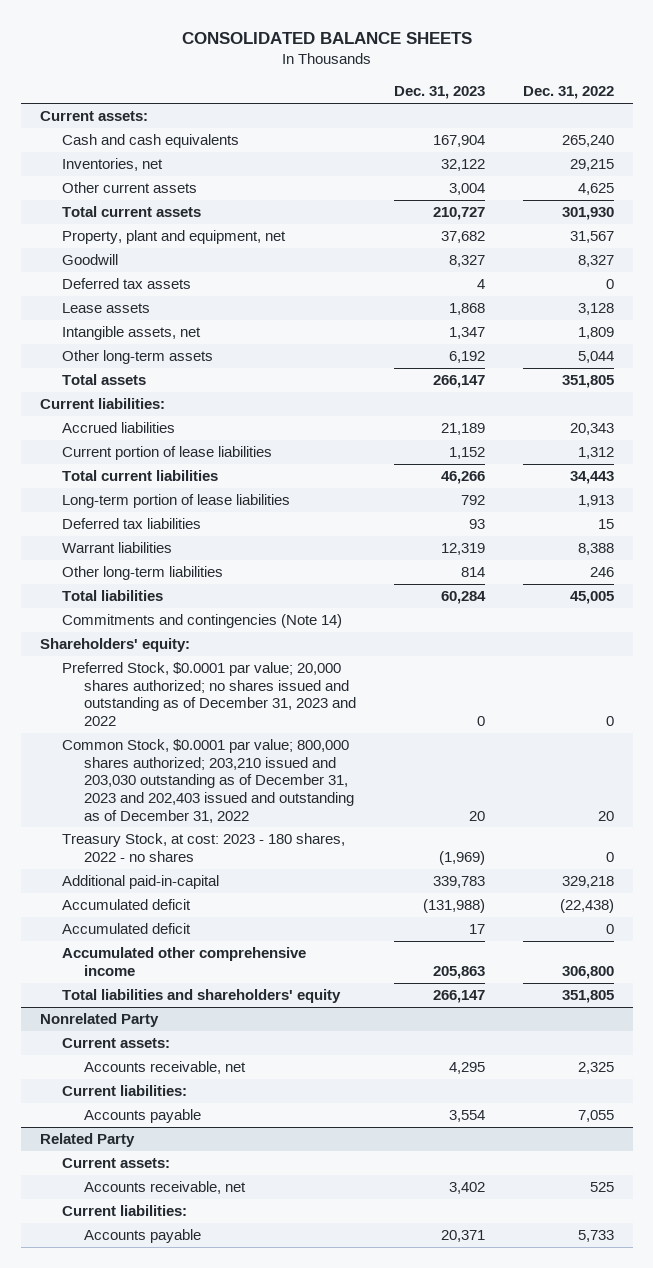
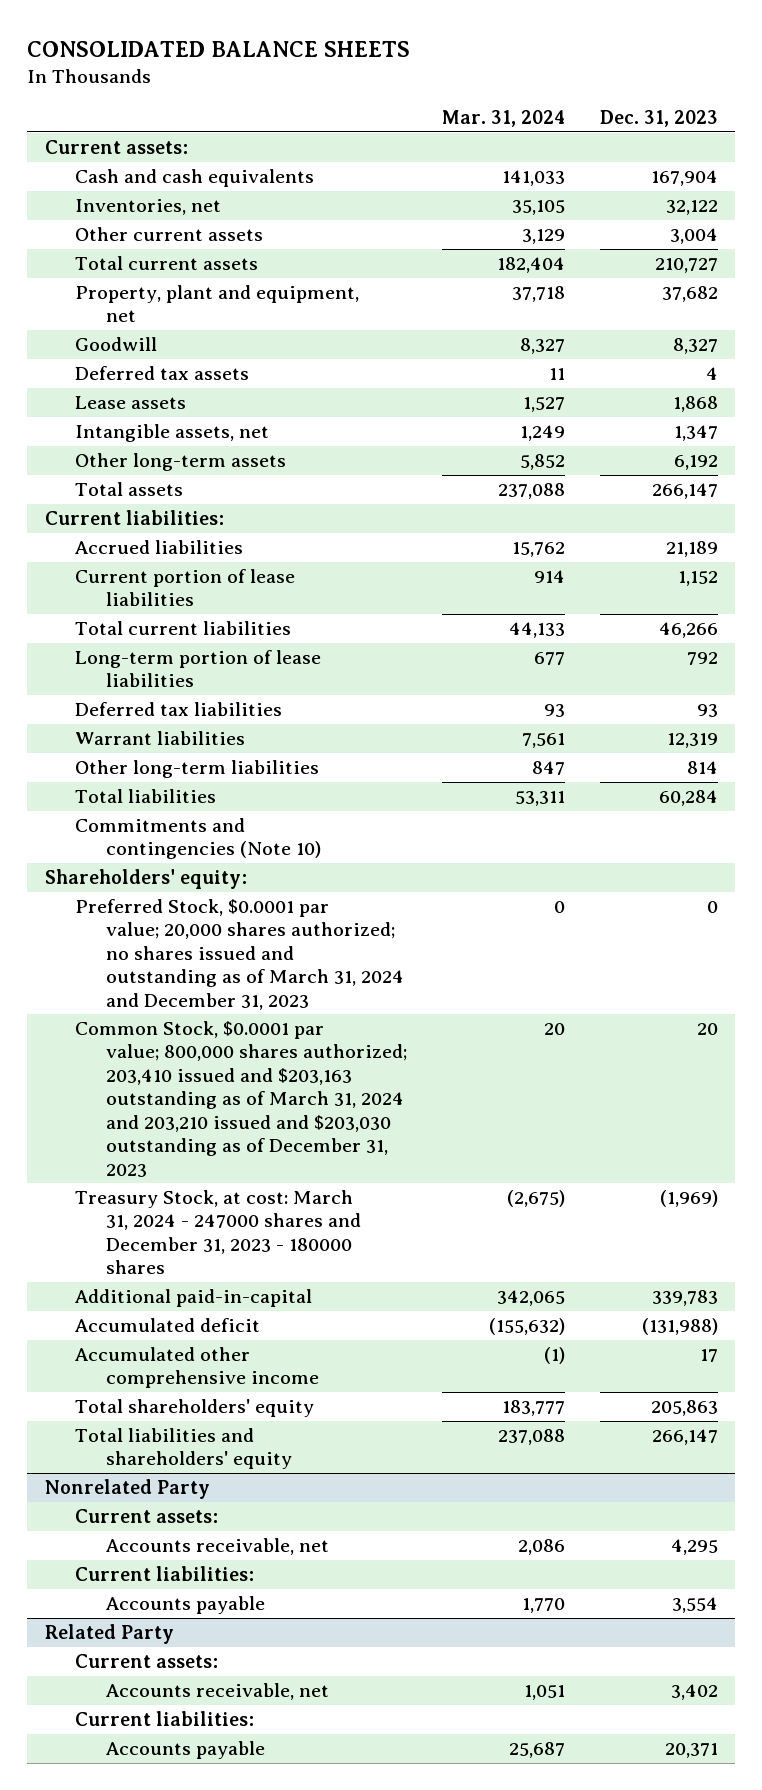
- | Dec. 31, 2023 | Dec. 31, 2022
+ | Mar. 31, 2024 | Dec. 31, 2023
- Commitments and contingencies (Note 14)
+ Commitments and contingencies (Note 10)
- Preferred Stock, $0.0001 par value; 20,000 shares authorized; no shares issued and outstanding as of December 31, 2023 and 2022 | 0 | 0
- Common Stock, $0.0001 par value; 800,000 shares authorized; 203,210 issued and 203,030 outstanding as of December 31, 2023 and 202,403 issued and outstanding as of December 31, 2022 | 20 | 20
- Treasury Stock, at cost: 2023 - 180 shares, 2022 - no shares | (1,969) | 0
+ Preferred Stock, $0.0001 par value; 20,000 shares authorized; no shares issued and outstanding as of March 31, 2024 and December 31, 2023 | 0 | 0
+ Common Stock, $0.0001 par value; 800,000 shares authorized; 203,410 issued and $203,163 outstanding as of March 31, 2024 and 203,210 issued and $203,030 outstanding as of December 31, 2023 | 20 | 20
+ Treasury Stock, at cost: March 31, 2024 - 247000 shares and December 31, 2023 - 180000 shares | (2,675) | (1,969)
- Accumulated deficit | 17 | 0
- Accumulated other comprehensive income | 205,863 | 306,800
+ Accumulated other comprehensive income | (1) | 17
+ Total shareholders' equity | 183,777 | 205,863

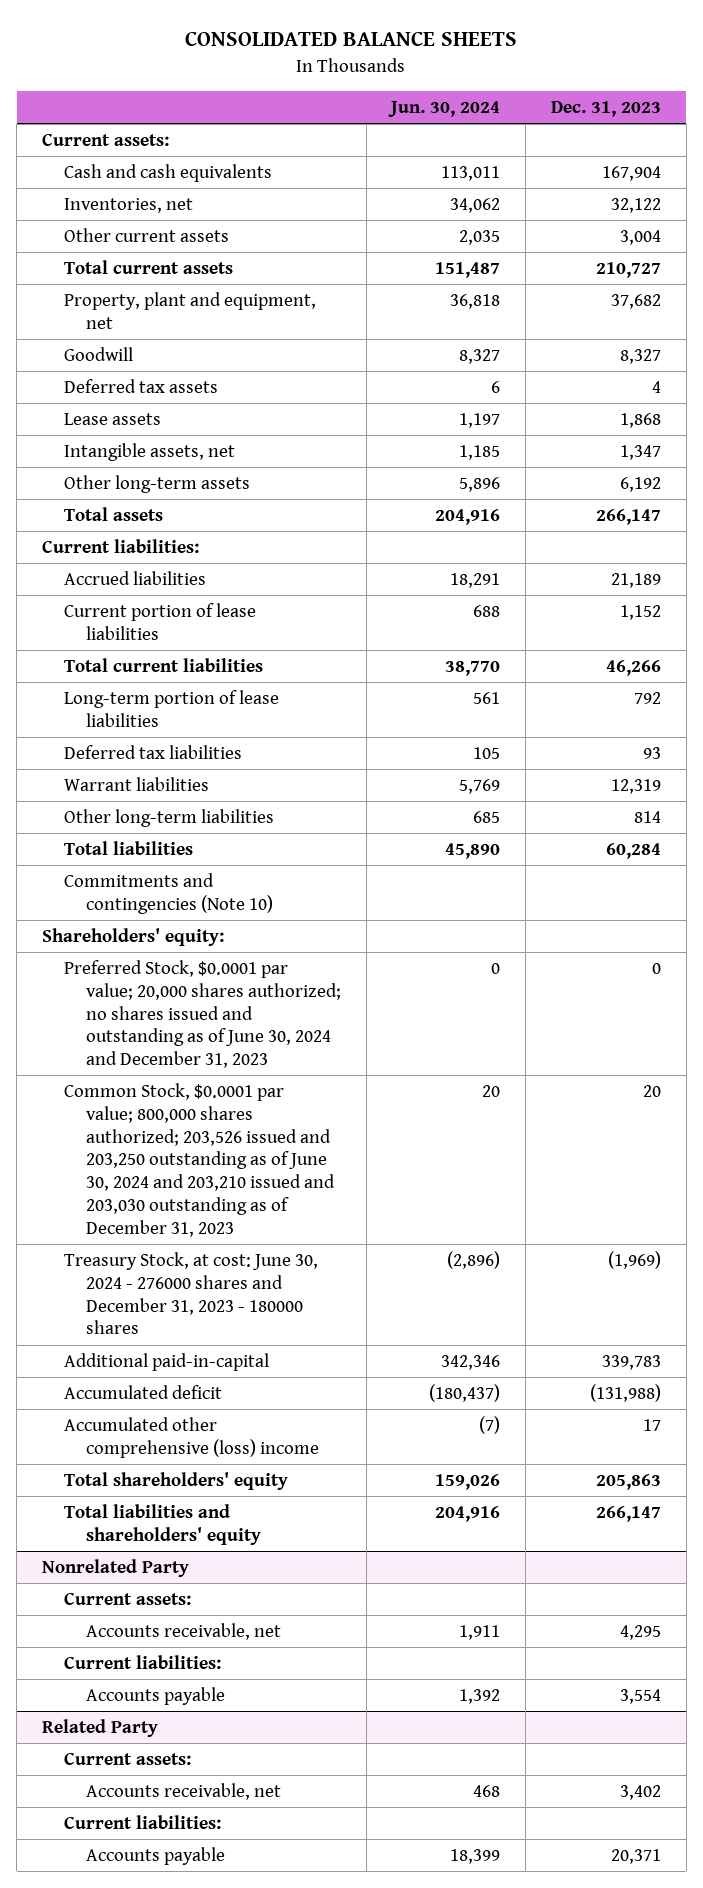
- | Mar. 31, 2024 | Dec. 31, 2023
+ | Jun. 30, 2024 | Dec. 31, 2023
- Preferred Stock, $0.0001 par value; 20,000 shares authorized; no shares issued and outstanding as of March 31, 2024 and December 31, 2023 | 0 | 0
- Common Stock, $0.0001 par value; 800,000 shares authorized; 203,410 issued and $203,163 outstanding as of March 31, 2024 and 203,210 issued and $203,030 outstanding as of December 31, 2023 | 20 | 20
- Treasury Stock, at cost: March 31, 2024 - 247000 shares and December 31, 2023 - 180000 shares | (2,675) | (1,969)
+ Preferred Stock, $0.0001 par value; 20,000 shares authorized; no shares issued and outstanding as of June 30, 2024 and December 31, 2023 | 0 | 0
+ Common Stock, $0.0001 par value; 800,000 shares authorized; 203,526 issued and 203,250 outstanding as of June 30, 2024 and 203,210 issued and 203,030 outstanding as of December 31, 2023 | 20 | 20
+ Treasury Stock, at cost: June 30, 2024 - 276000 shares and December 31, 2023 - 180000 shares | (2,896) | (1,969)
- Accumulated other comprehensive income | (1) | 17
+ Accumulated other comprehensive (loss) income | (7) | 17

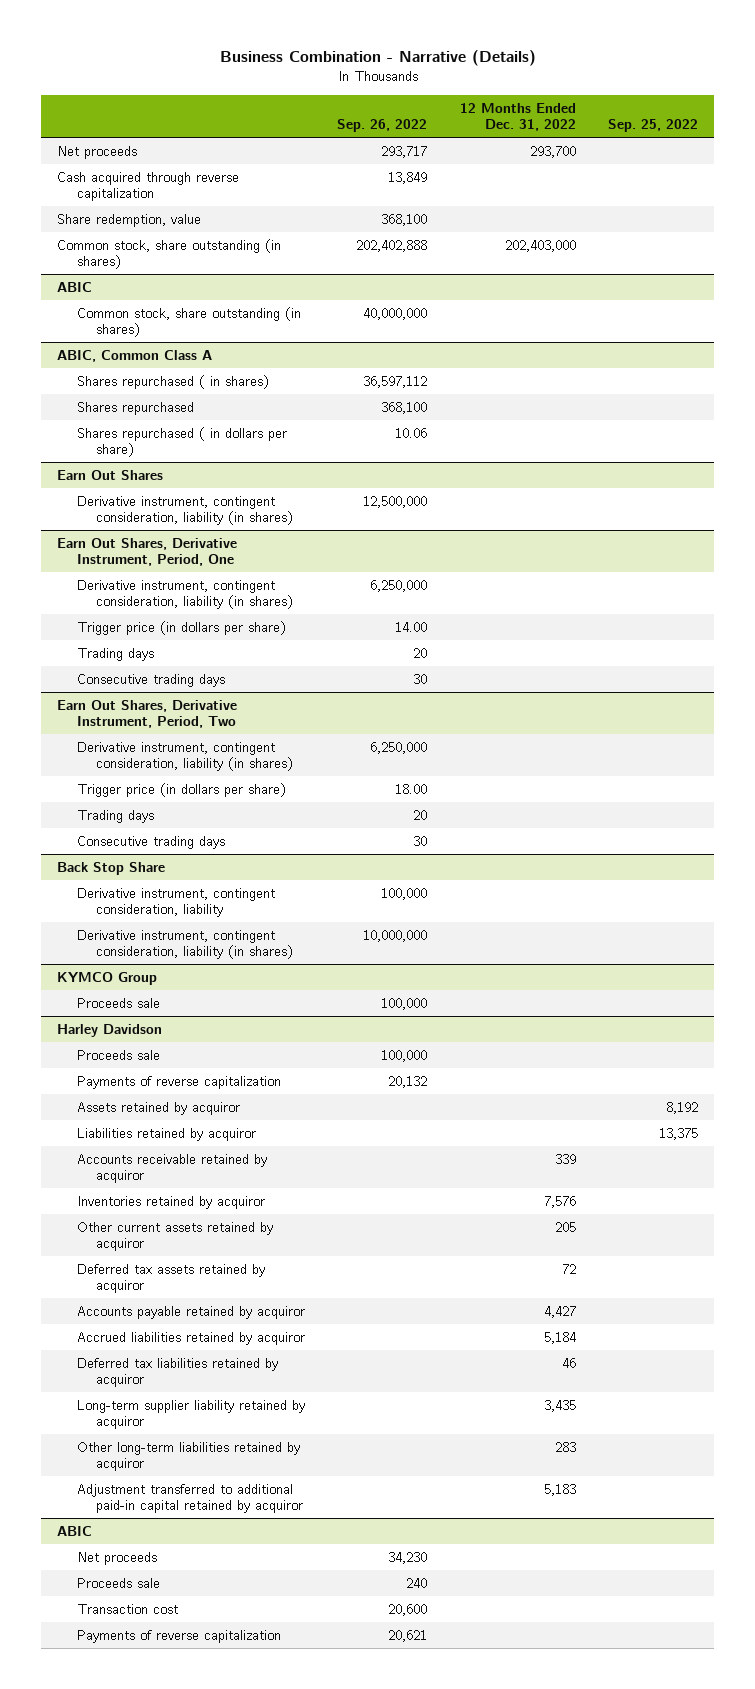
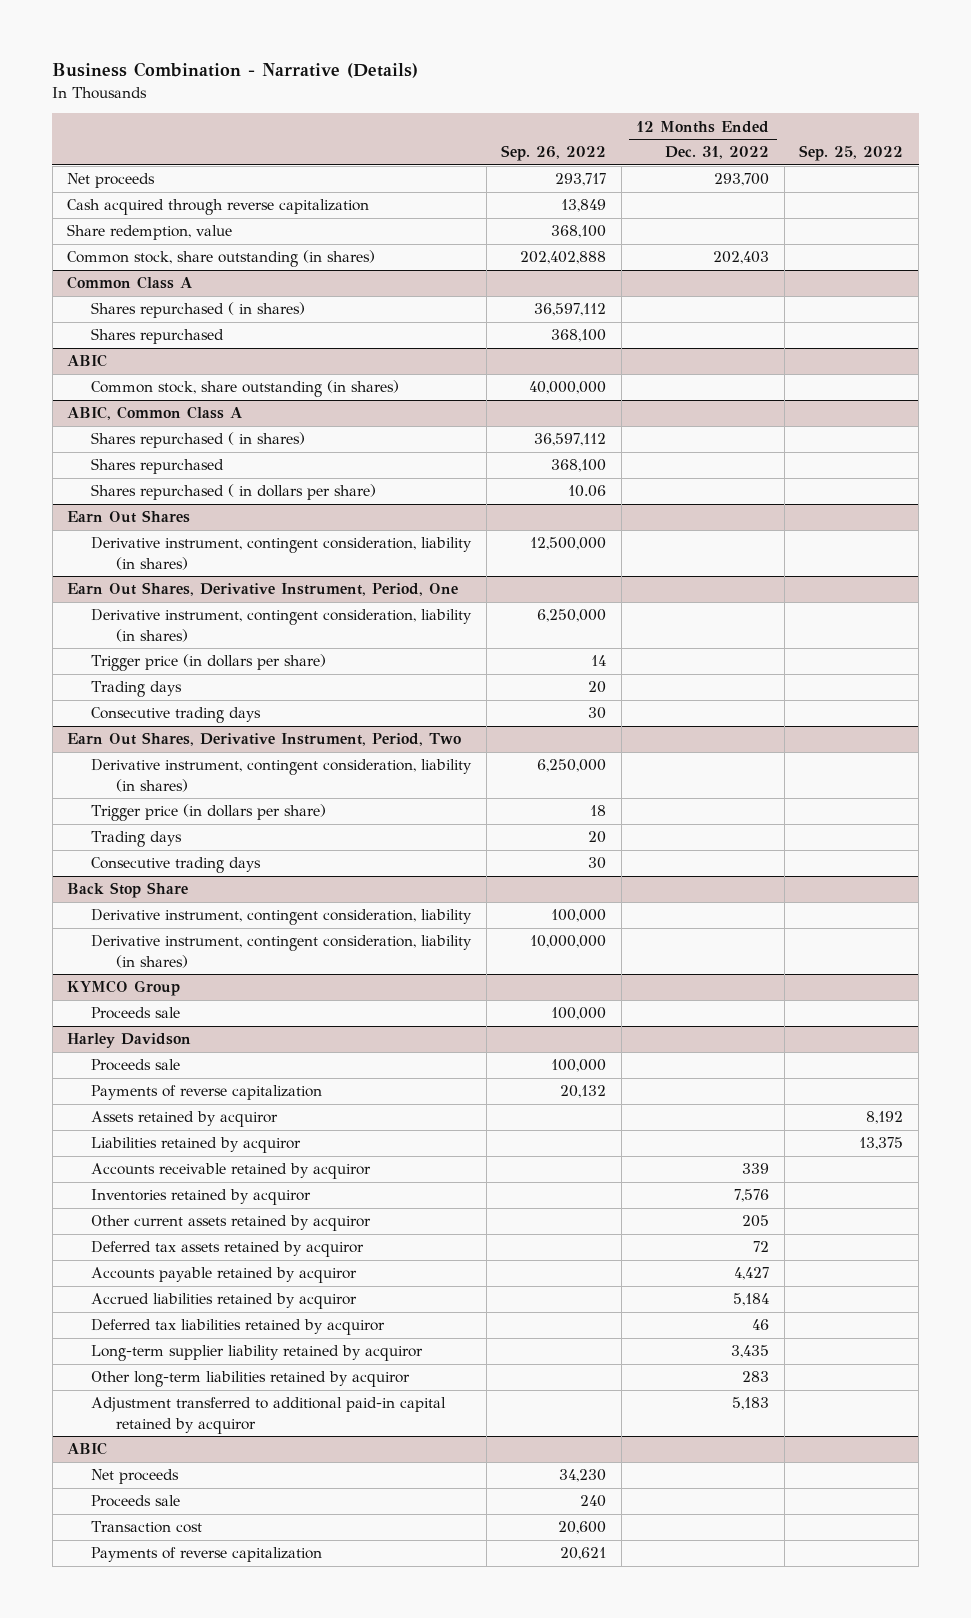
- Common stock, share outstanding (in shares) | 202,402,888 | 202,403,000 |
+ Common stock, share outstanding (in shares) | 202,402,888 | 202,403 |
+ Common Class A
+ Shares repurchased ( in shares) | 36,597,112 | |
+ Shares repurchased | 368,100 | |
@ Earn Out Shares, Derivative Instrument, Period, One
- Trigger price (in dollars per share) | 14.00 | |
+ Trigger price (in dollars per share) | 14 | |
@ Earn Out Shares, Derivative Instrument, Period, Two
- Trigger price (in dollars per share) | 18.00 | |
+ Trigger price (in dollars per share) | 18 | |

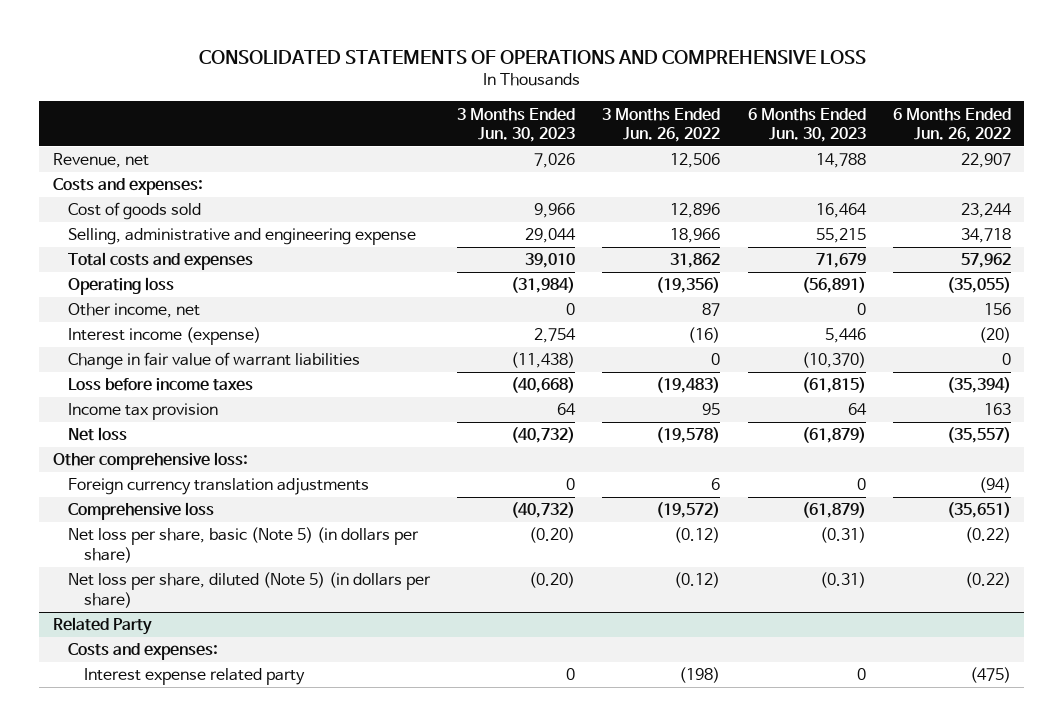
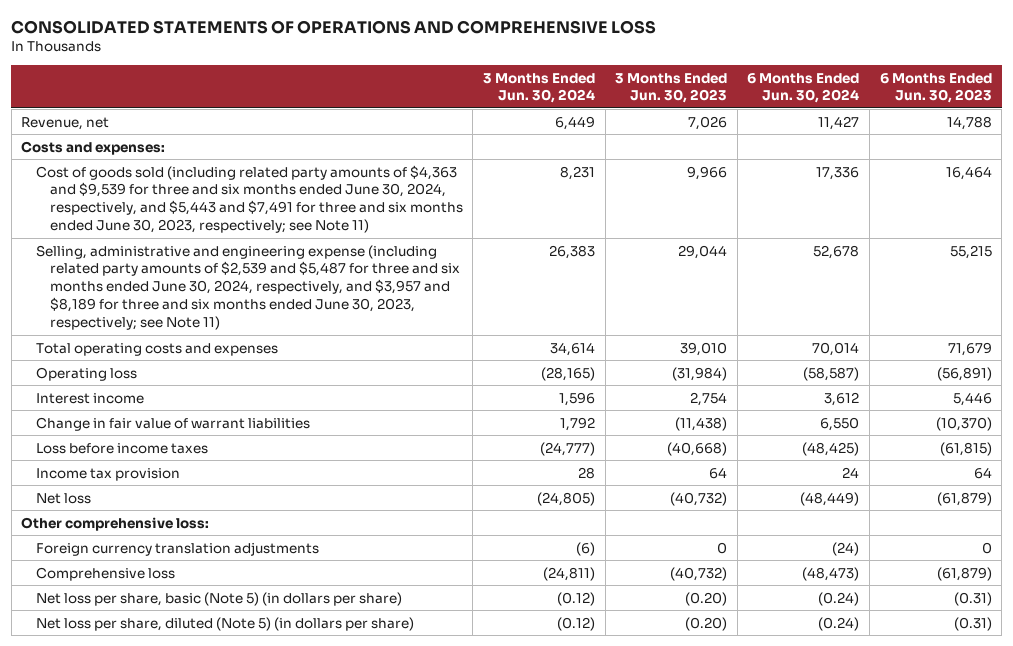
- | 3 Months Ended Jun. 30, 2023 | 3 Months Ended Jun. 26, 2022 | 6 Months Ended Jun. 30, 2023 | 6 Months Ended Jun. 26, 2022
+ | 3 Months Ended Jun. 30, 2024 | 3 Months Ended Jun. 30, 2023 | 6 Months Ended Jun. 30, 2024 | 6 Months Ended Jun. 30, 2023
- Cost of goods sold | 9,966 | 12,896 | 16,464 | 23,244
- Selling, administrative and engineering expense | 29,044 | 18,966 | 55,215 | 34,718
- Total costs and expenses | 39,010 | 31,862 | 71,679 | 57,962
+ Cost of goods sold (including related party amounts of $4,363 and $9,539 for three and six months ended June 30, 2024, respectively, and $5,443 and $7,491 for three and six months ended June 30, 2023, respectively; see Note 11) | 8,231 | 9,966 | 17,336 | 16,464
+ Selling, administrative and engineering expense (including related party amounts of $2,539 and $5,487 for three and six months ended June 30, 2024, respectively, and $3,957 and $8,189 for three and six months ended June 30, 2023, respectively; see Note 11) | 26,383 | 29,044 | 52,678 | 55,215
+ Total operating costs and expenses | 34,614 | 39,010 | 70,014 | 71,679
- Other income, net | 0 | 87 | 0 | 156
- Interest income (expense) | 2,754 | (16) | 5,446 | (20)
+ Interest income | 1,596 | 2,754 | 3,612 | 5,446
- Related Party
- Costs and expenses:
- Interest expense related party | 0 | (198) | 0 | (475)

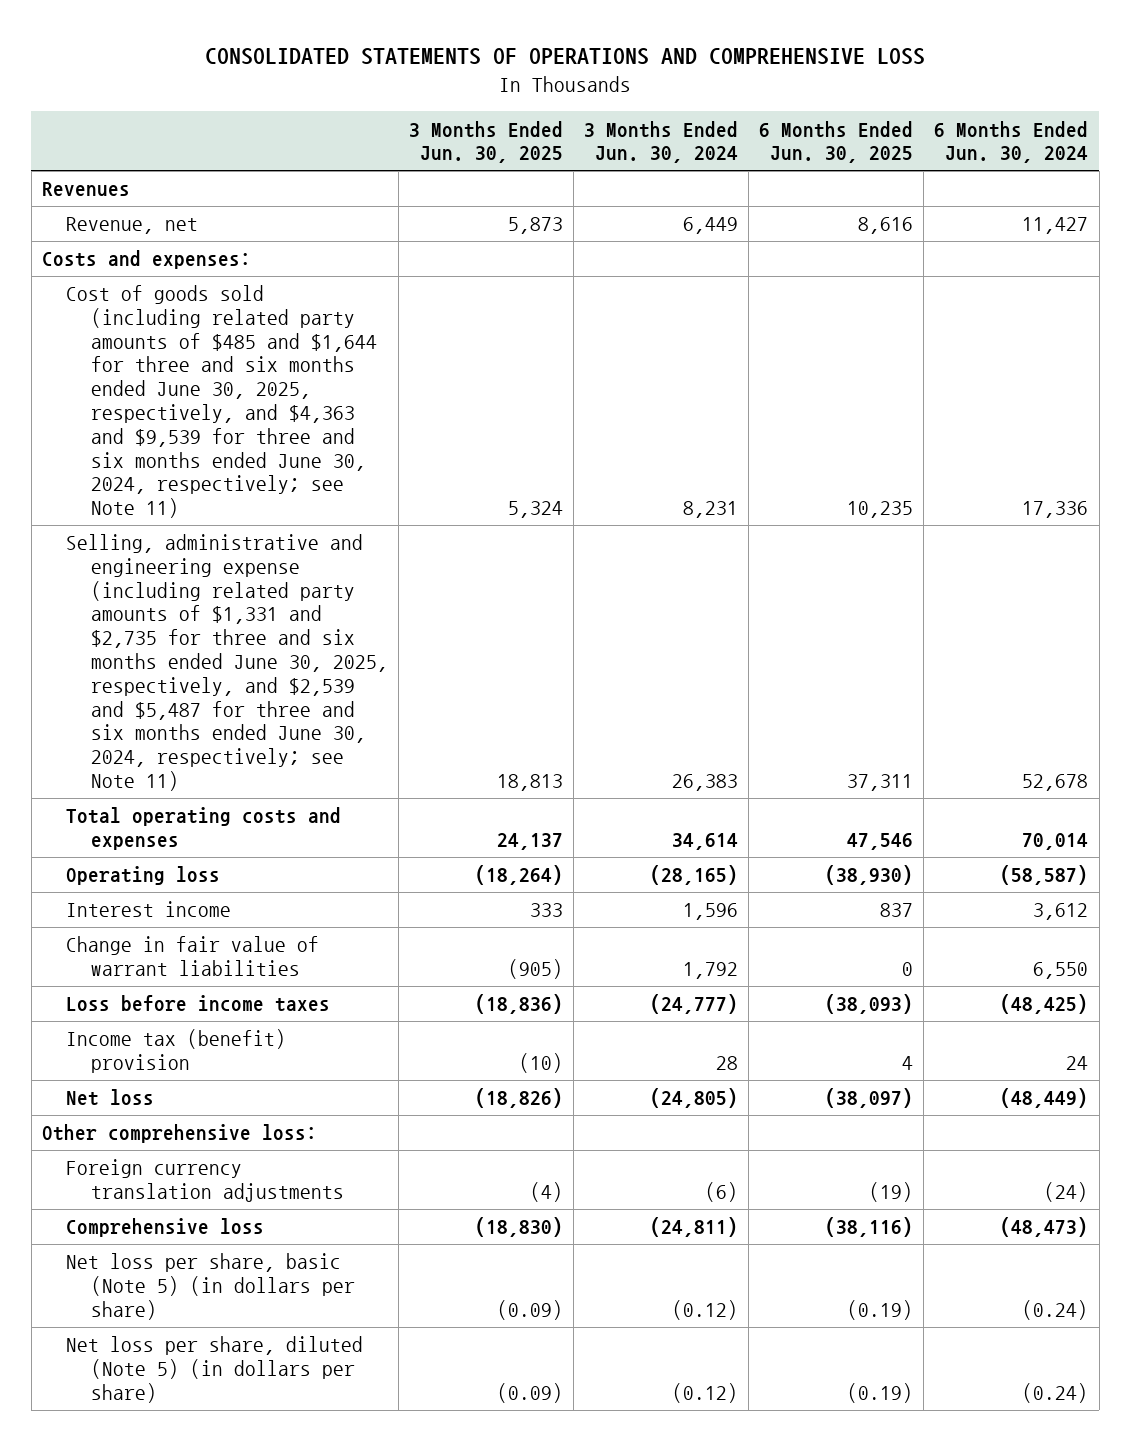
- | 3 Months Ended Jun. 30, 2024 | 3 Months Ended Jun. 30, 2023 | 6 Months Ended Jun. 30, 2024 | 6 Months Ended Jun. 30, 2023
+ | 3 Months Ended Jun. 30, 2025 | 3 Months Ended Jun. 30, 2024 | 6 Months Ended Jun. 30, 2025 | 6 Months Ended Jun. 30, 2024
+ Revenues
- Cost of goods sold (including related party amounts of $4,363 and $9,539 for three and six months ended June 30, 2024, respectively, and $5,443 and $7,491 for three and six months ended June 30, 2023, respectively; see Note 11) | 8,231 | 9,966 | 17,336 | 16,464
- Selling, administrative and engineering expense (including related party amounts of $2,539 and $5,487 for three and six months ended June 30, 2024, respectively, and $3,957 and $8,189 for three and six months ended June 30, 2023, respectively; see Note 11) | 26,383 | 29,044 | 52,678 | 55,215
+ Cost of goods sold (including related party amounts of $485 and $1,644 for three and six months ended June 30, 2025, respectively, and $4,363 and $9,539 for three and six months ended June 30, 2024, respectively; see Note 11) | 5,324 | 8,231 | 10,235 | 17,336
+ Selling, administrative and engineering expense (including related party amounts of $1,331 and $2,735 for three and six months ended June 30, 2025, respectively, and $2,539 and $5,487 for three and six months ended June 30, 2024, respectively; see Note 11) | 18,813 | 26,383 | 37,311 | 52,678
- Income tax provision | 28 | 64 | 24 | 64
+ Income tax (benefit) provision | (10) | 28 | 4 | 24

